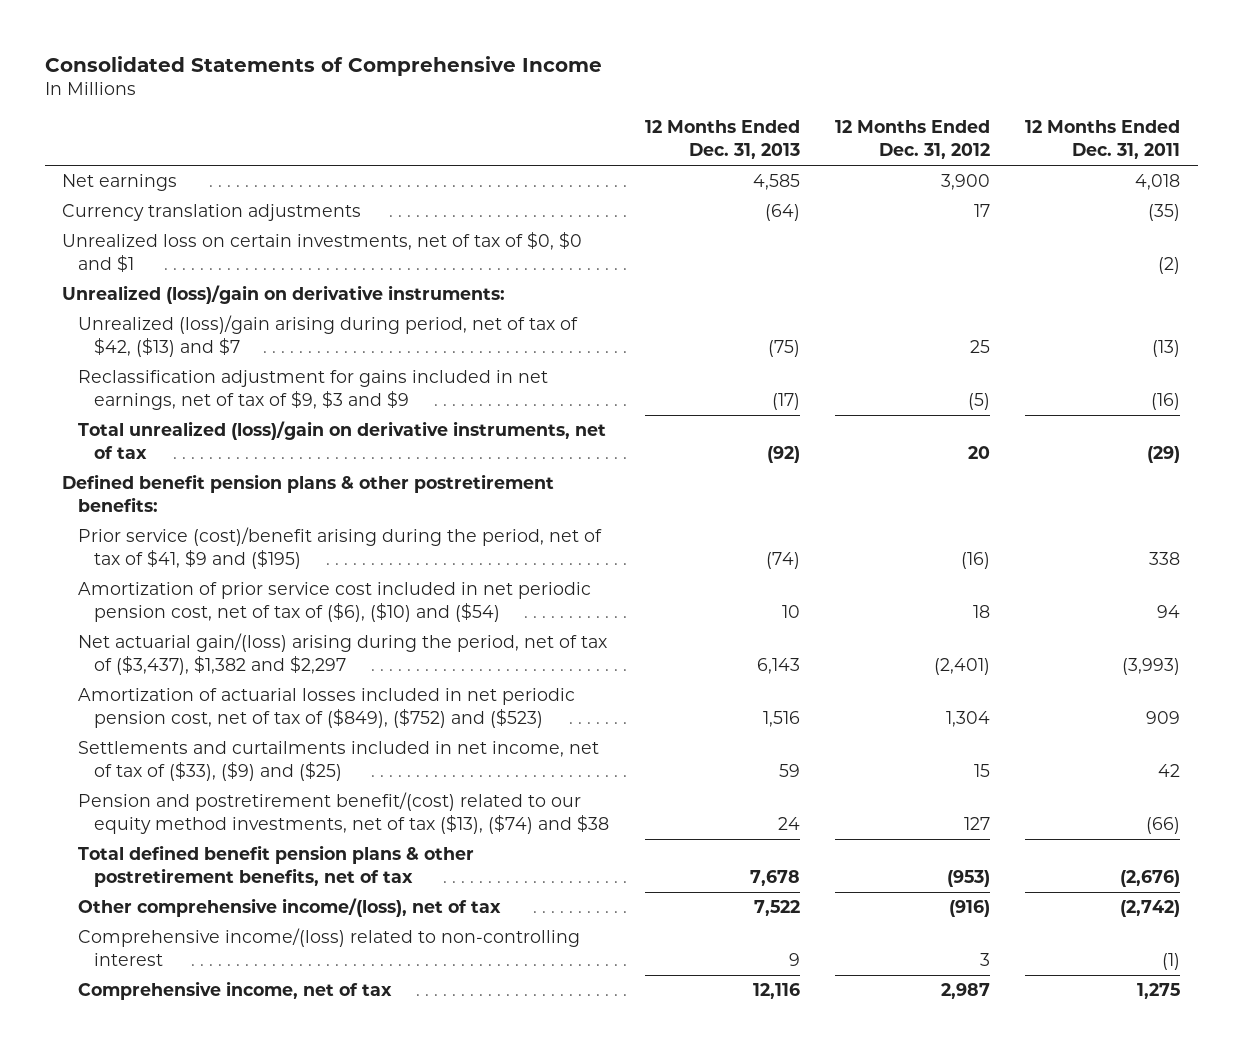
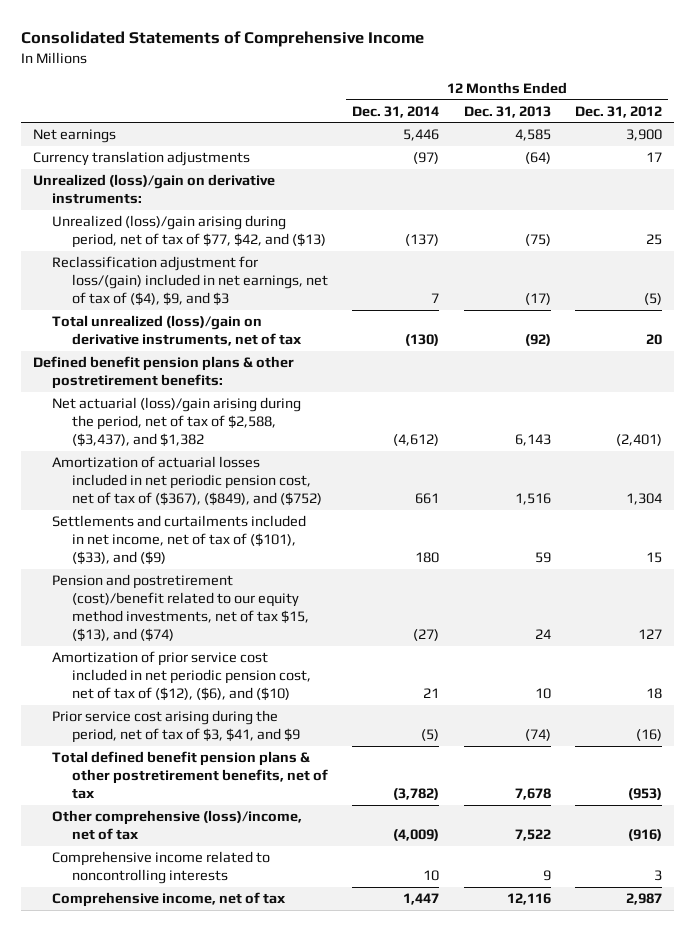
- | 12 Months Ended Dec. 31, 2013 | 12 Months Ended Dec. 31, 2012 | 12 Months Ended Dec. 31, 2011
+ | 12 Months Ended Dec. 31, 2014 | 12 Months Ended Dec. 31, 2013 | 12 Months Ended Dec. 31, 2012
- Unrealized loss on certain investments, net of tax of $0, $0 and $1 | | | (2)
- Unrealized (loss)/gain arising during period, net of tax of $42, ($13) and $7 | (75) | 25 | (13)
- Reclassification adjustment for gains included in net earnings, net of tax of $9, $3 and $9 | (17) | (5) | (16)
+ Unrealized (loss)/gain arising during period, net of tax of $77, $42, and ($13) | (137) | (75) | 25
+ Reclassification adjustment for loss/(gain) included in net earnings, net of tax of ($4), $9, and $3 | 7 | (17) | (5)
- Prior service (cost)/benefit arising during the period, net of tax of $41, $9 and ($195) | (74) | (16) | 338
- Amortization of prior service cost included in net periodic pension cost, net of tax of ($6), ($10) and ($54) | 10 | 18 | 94
- Net actuarial gain/(loss) arising during the period, net of tax of ($3,437), $1,382 and $2,297 | 6,143 | (2,401) | (3,993)
- Amortization of actuarial losses included in net periodic pension cost, net of tax of ($849), ($752) and ($523) | 1,516 | 1,304 | 909
- Settlements and curtailments included in net income, net of tax of ($33), ($9) and ($25) | 59 | 15 | 42
- Pension and postretirement benefit/(cost) related to our equity method investments, net of tax ($13), ($74) and $38 | 24 | 127 | (66)
+ Net actuarial (loss)/gain arising during the period, net of tax of $2,588, ($3,437), and $1,382 | (4,612) | 6,143 | (2,401)
+ Amortization of actuarial losses included in net periodic pension cost, net of tax of ($367), ($849), and ($752) | 661 | 1,516 | 1,304
+ Settlements and curtailments included in net income, net of tax of ($101), ($33), and ($9) | 180 | 59 | 15
+ Pension and postretirement (cost)/benefit related to our equity method investments, net of tax $15, ($13), and ($74) | (27) | 24 | 127
+ Amortization of prior service cost included in net periodic pension cost, net of tax of ($12), ($6), and ($10) | 21 | 10 | 18
+ Prior service cost arising during the period, net of tax of $3, $41, and $9 | (5) | (74) | (16)
- Other comprehensive income/(loss), net of tax | 7,522 | (916) | (2,742)
- Comprehensive income/(loss) related to non-controlling interest | 9 | 3 | (1)
+ Other comprehensive (loss)/income, net of tax | (4,009) | 7,522 | (916)
+ Comprehensive income related to noncontrolling interests | 10 | 9 | 3

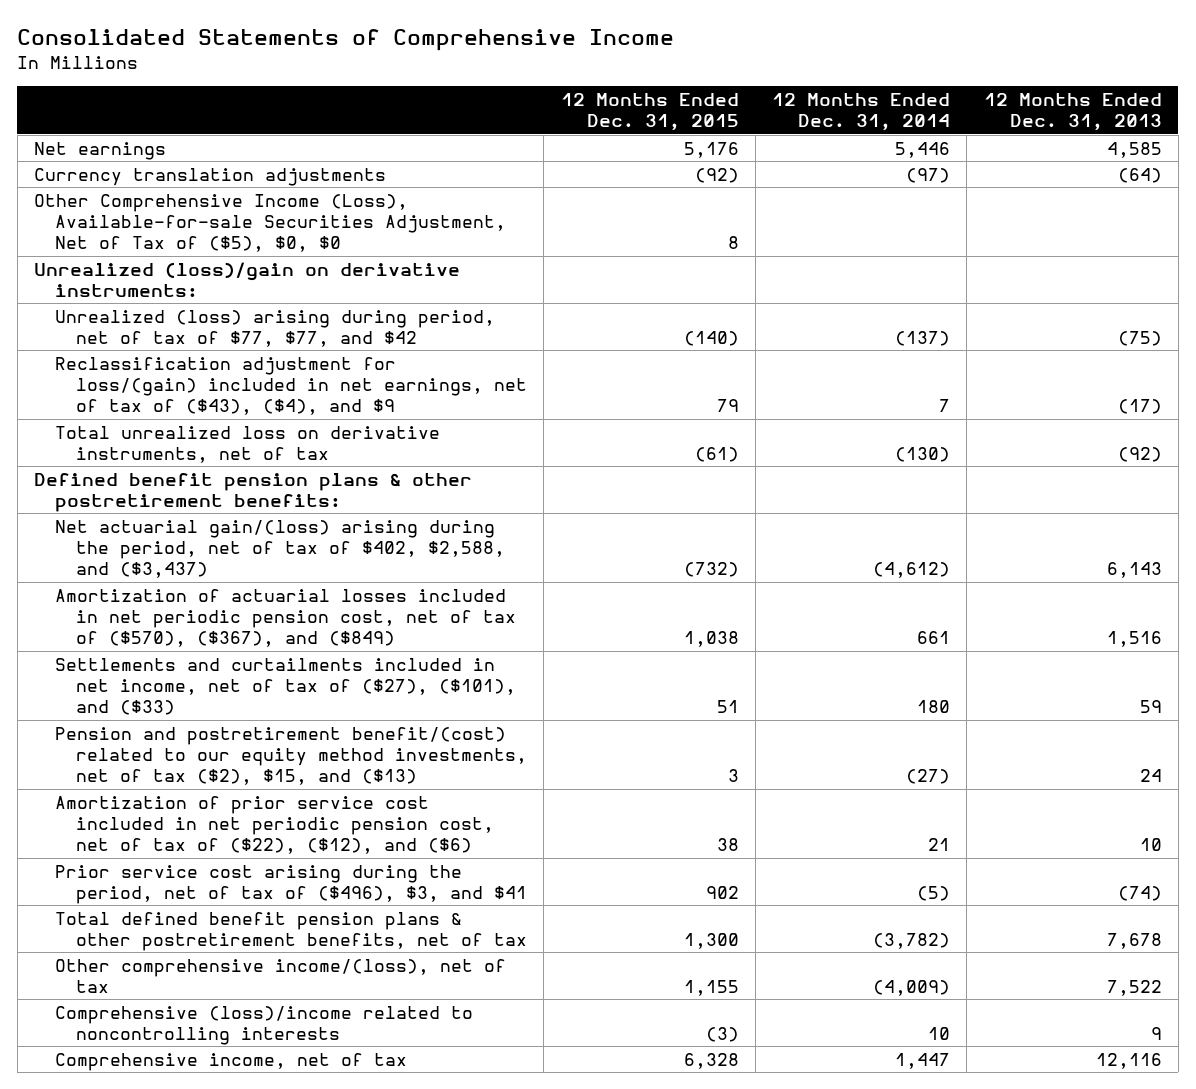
- | 12 Months Ended Dec. 31, 2014 | 12 Months Ended Dec. 31, 2013 | 12 Months Ended Dec. 31, 2012
+ | 12 Months Ended Dec. 31, 2015 | 12 Months Ended Dec. 31, 2014 | 12 Months Ended Dec. 31, 2013
+ Other Comprehensive Income (Loss), Available-for-sale Securities Adjustment, Net of Tax of ($5), $0, $0 | 8 | |
- Unrealized (loss)/gain arising during period, net of tax of $77, $42, and ($13) | (137) | (75) | 25
- Reclassification adjustment for loss/(gain) included in net earnings, net of tax of ($4), $9, and $3 | 7 | (17) | (5)
- Total unrealized (loss)/gain on derivative instruments, net of tax | (130) | (92) | 20
+ Unrealized (loss) arising during period, net of tax of $77, $77, and $42 | (140) | (137) | (75)
+ Reclassification adjustment for loss/(gain) included in net earnings, net of tax of ($43), ($4), and $9 | 79 | 7 | (17)
+ Total unrealized loss on derivative instruments, net of tax | (61) | (130) | (92)
- Net actuarial (loss)/gain arising during the period, net of tax of $2,588, ($3,437), and $1,382 | (4,612) | 6,143 | (2,401)
- Amortization of actuarial losses included in net periodic pension cost, net of tax of ($367), ($849), and ($752) | 661 | 1,516 | 1,304
- Settlements and curtailments included in net income, net of tax of ($101), ($33), and ($9) | 180 | 59 | 15
- Pension and postretirement (cost)/benefit related to our equity method investments, net of tax $15, ($13), and ($74) | (27) | 24 | 127
- Amortization of prior service cost included in net periodic pension cost, net of tax of ($12), ($6), and ($10) | 21 | 10 | 18
- Prior service cost arising during the period, net of tax of $3, $41, and $9 | (5) | (74) | (16)
+ Net actuarial gain/(loss) arising during the period, net of tax of $402, $2,588, and ($3,437) | (732) | (4,612) | 6,143
+ Amortization of actuarial losses included in net periodic pension cost, net of tax of ($570), ($367), and ($849) | 1,038 | 661 | 1,516
+ Settlements and curtailments included in net income, net of tax of ($27), ($101), and ($33) | 51 | 180 | 59
+ Pension and postretirement benefit/(cost) related to our equity method investments, net of tax ($2), $15, and ($13) | 3 | (27) | 24
+ Amortization of prior service cost included in net periodic pension cost, net of tax of ($22), ($12), and ($6) | 38 | 21 | 10
+ Prior service cost arising during the period, net of tax of ($496), $3, and $41 | 902 | (5) | (74)
- Other comprehensive (loss)/income, net of tax | (4,009) | 7,522 | (916)
- Comprehensive income related to noncontrolling interests | 10 | 9 | 3
+ Other comprehensive income/(loss), net of tax | 1,155 | (4,009) | 7,522
+ Comprehensive (loss)/income related to noncontrolling interests | (3) | 10 | 9

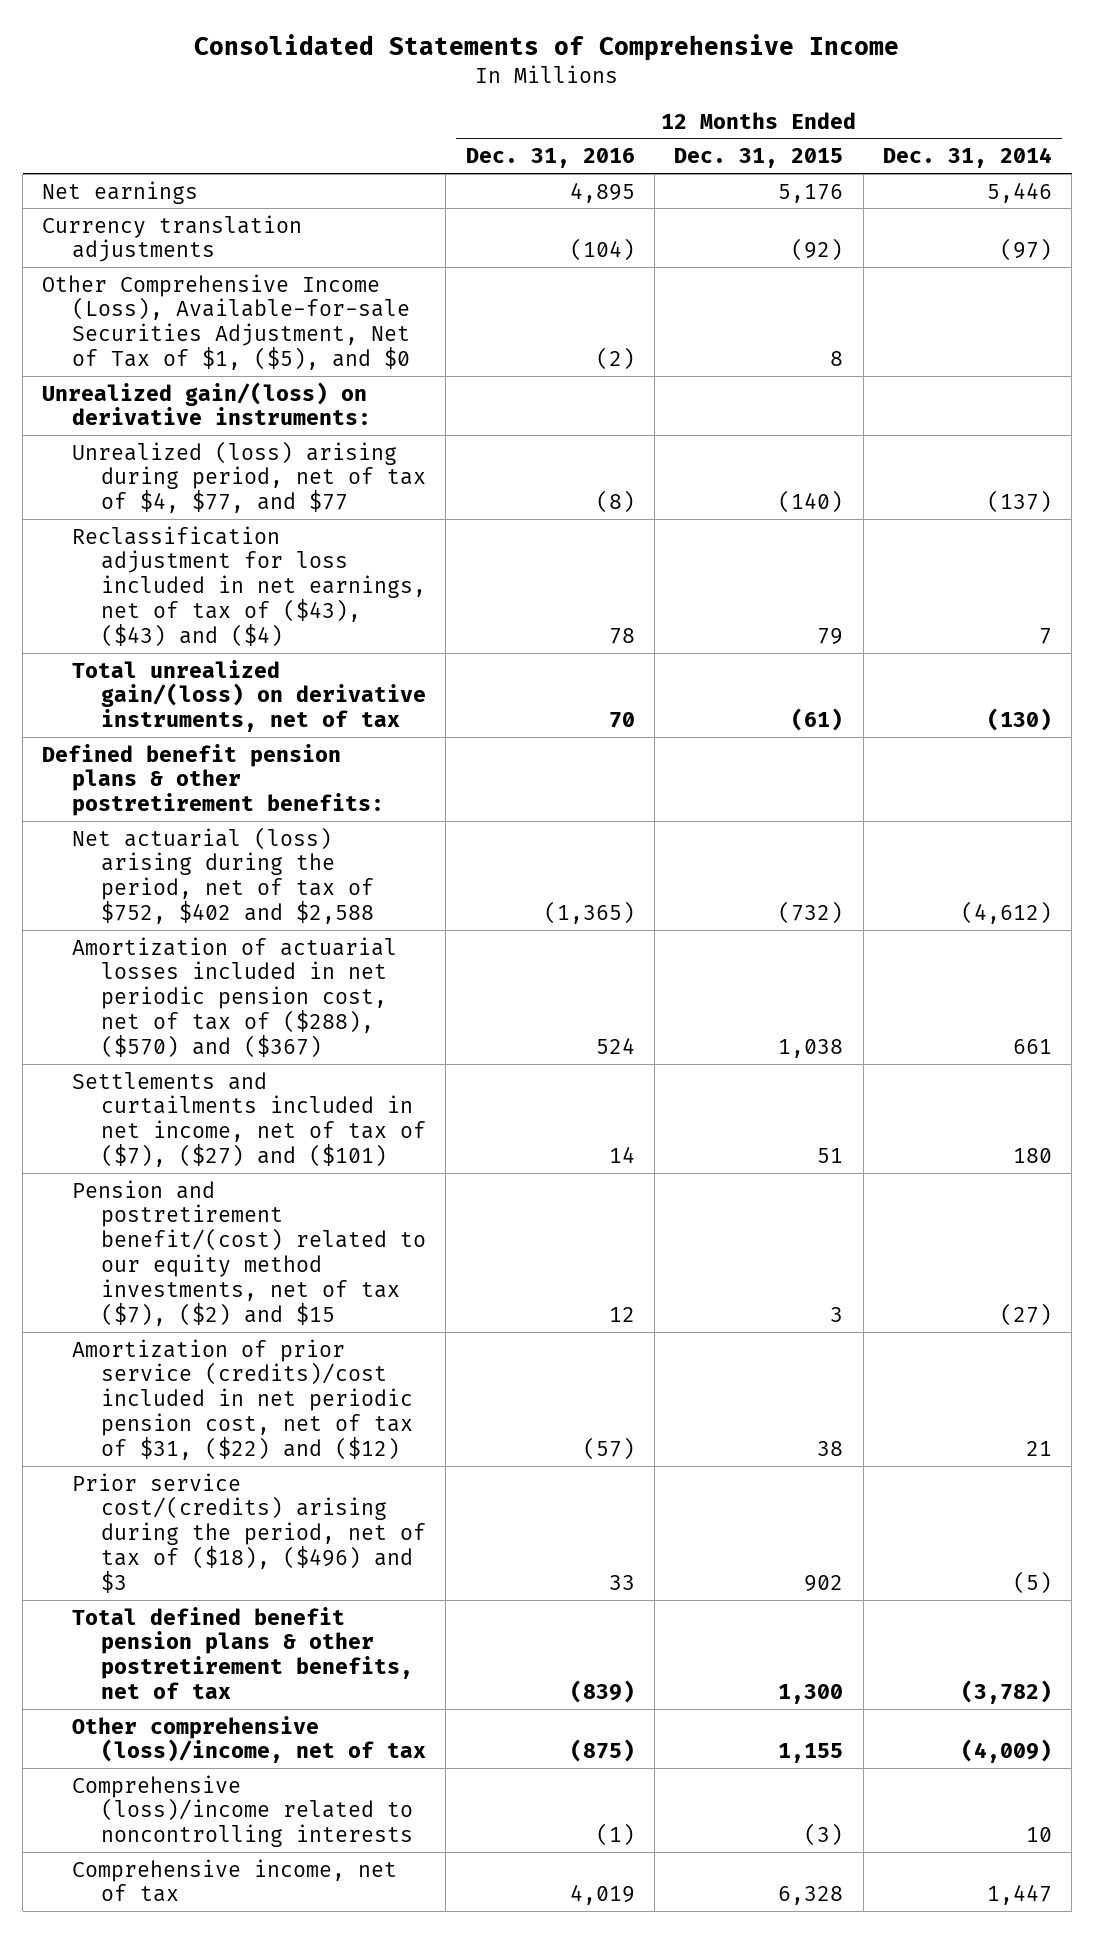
- | 12 Months Ended Dec. 31, 2015 | 12 Months Ended Dec. 31, 2014 | 12 Months Ended Dec. 31, 2013
+ | 12 Months Ended Dec. 31, 2016 | 12 Months Ended Dec. 31, 2015 | 12 Months Ended Dec. 31, 2014
- Other Comprehensive Income (Loss), Available-for-sale Securities Adjustment, Net of Tax of ($5), $0, $0 | 8 | |
- Unrealized (loss)/gain on derivative instruments:
- Unrealized (loss) arising during period, net of tax of $77, $77, and $42 | (140) | (137) | (75)
- Reclassification adjustment for loss/(gain) included in net earnings, net of tax of ($43), ($4), and $9 | 79 | 7 | (17)
- Total unrealized loss on derivative instruments, net of tax | (61) | (130) | (92)
+ Other Comprehensive Income (Loss), Available-for-sale Securities Adjustment, Net of Tax of $1, ($5), and $0 | (2) | 8 |
+ Unrealized gain/(loss) on derivative instruments:
+ Unrealized (loss) arising during period, net of tax of $4, $77, and $77 | (8) | (140) | (137)
+ Reclassification adjustment for loss included in net earnings, net of tax of ($43), ($43) and ($4) | 78 | 79 | 7
+ Total unrealized gain/(loss) on derivative instruments, net of tax | 70 | (61) | (130)
- Net actuarial gain/(loss) arising during the period, net of tax of $402, $2,588, and ($3,437) | (732) | (4,612) | 6,143
- Amortization of actuarial losses included in net periodic pension cost, net of tax of ($570), ($367), and ($849) | 1,038 | 661 | 1,516
- Settlements and curtailments included in net income, net of tax of ($27), ($101), and ($33) | 51 | 180 | 59
- Pension and postretirement benefit/(cost) related to our equity method investments, net of tax ($2), $15, and ($13) | 3 | (27) | 24
- Amortization of prior service cost included in net periodic pension cost, net of tax of ($22), ($12), and ($6) | 38 | 21 | 10
- Prior service cost arising during the period, net of tax of ($496), $3, and $41 | 902 | (5) | (74)
+ Net actuarial (loss) arising during the period, net of tax of $752, $402 and $2,588 | (1,365) | (732) | (4,612)
+ Amortization of actuarial losses included in net periodic pension cost, net of tax of ($288), ($570) and ($367) | 524 | 1,038 | 661
+ Settlements and curtailments included in net income, net of tax of ($7), ($27) and ($101) | 14 | 51 | 180
+ Pension and postretirement benefit/(cost) related to our equity method investments, net of tax ($7), ($2) and $15 | 12 | 3 | (27)
+ Amortization of prior service (credits)/cost included in net periodic pension cost, net of tax of $31, ($22) and ($12) | (57) | 38 | 21
+ Prior service cost/(credits) arising during the period, net of tax of ($18), ($496) and $3 | 33 | 902 | (5)
- Other comprehensive income/(loss), net of tax | 1,155 | (4,009) | 7,522
+ Other comprehensive (loss)/income, net of tax | (875) | 1,155 | (4,009)

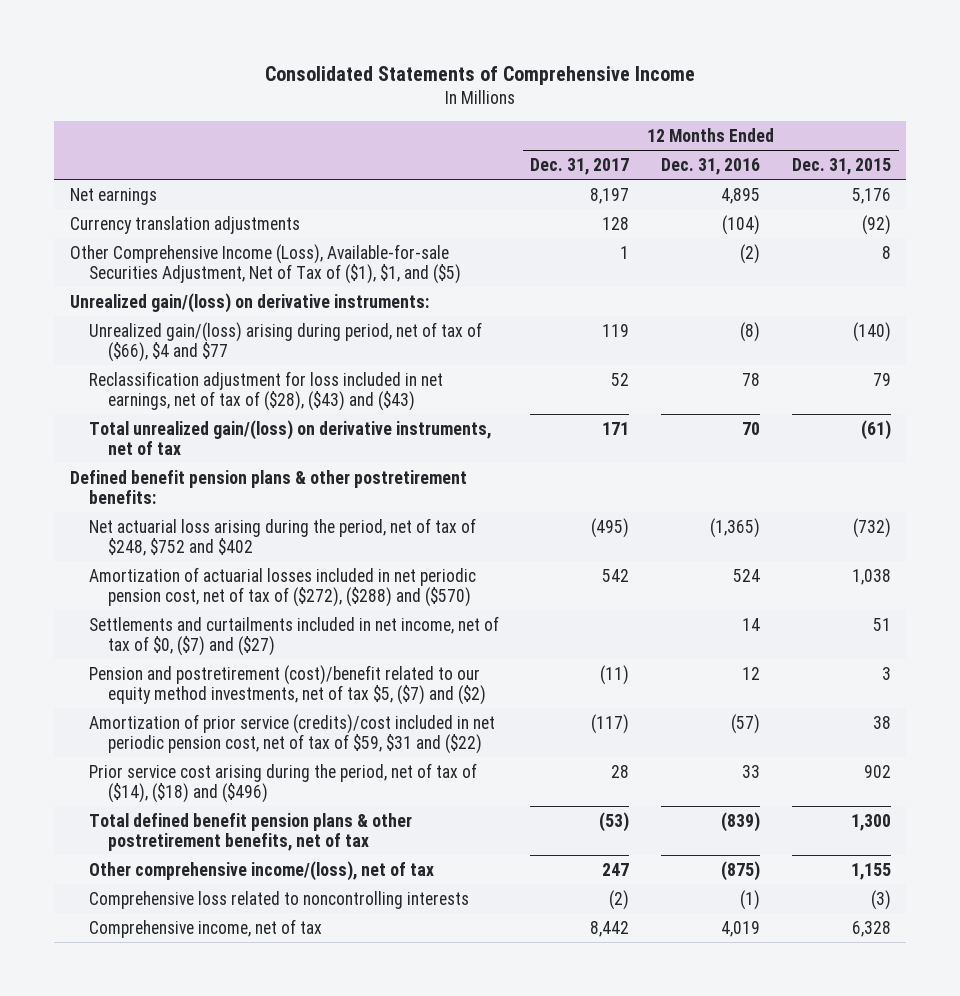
- | 12 Months Ended Dec. 31, 2016 | 12 Months Ended Dec. 31, 2015 | 12 Months Ended Dec. 31, 2014
+ | 12 Months Ended Dec. 31, 2017 | 12 Months Ended Dec. 31, 2016 | 12 Months Ended Dec. 31, 2015
- Other Comprehensive Income (Loss), Available-for-sale Securities Adjustment, Net of Tax of $1, ($5), and $0 | (2) | 8 |
+ Other Comprehensive Income (Loss), Available-for-sale Securities Adjustment, Net of Tax of ($1), $1, and ($5) | 1 | (2) | 8
- Unrealized (loss) arising during period, net of tax of $4, $77, and $77 | (8) | (140) | (137)
- Reclassification adjustment for loss included in net earnings, net of tax of ($43), ($43) and ($4) | 78 | 79 | 7
+ Unrealized gain/(loss) arising during period, net of tax of ($66), $4 and $77 | 119 | (8) | (140)
+ Reclassification adjustment for loss included in net earnings, net of tax of ($28), ($43) and ($43) | 52 | 78 | 79
- Net actuarial (loss) arising during the period, net of tax of $752, $402 and $2,588 | (1,365) | (732) | (4,612)
- Amortization of actuarial losses included in net periodic pension cost, net of tax of ($288), ($570) and ($367) | 524 | 1,038 | 661
- Settlements and curtailments included in net income, net of tax of ($7), ($27) and ($101) | 14 | 51 | 180
- Pension and postretirement benefit/(cost) related to our equity method investments, net of tax ($7), ($2) and $15 | 12 | 3 | (27)
- Amortization of prior service (credits)/cost included in net periodic pension cost, net of tax of $31, ($22) and ($12) | (57) | 38 | 21
- Prior service cost/(credits) arising during the period, net of tax of ($18), ($496) and $3 | 33 | 902 | (5)
+ Net actuarial loss arising during the period, net of tax of $248, $752 and $402 | (495) | (1,365) | (732)
+ Amortization of actuarial losses included in net periodic pension cost, net of tax of ($272), ($288) and ($570) | 542 | 524 | 1,038
+ Settlements and curtailments included in net income, net of tax of $0, ($7) and ($27) | | 14 | 51
+ Pension and postretirement (cost)/benefit related to our equity method investments, net of tax $5, ($7) and ($2) | (11) | 12 | 3
+ Amortization of prior service (credits)/cost included in net periodic pension cost, net of tax of $59, $31 and ($22) | (117) | (57) | 38
+ Prior service cost arising during the period, net of tax of ($14), ($18) and ($496) | 28 | 33 | 902
- Other comprehensive (loss)/income, net of tax | (875) | 1,155 | (4,009)
- Comprehensive (loss)/income related to noncontrolling interests | (1) | (3) | 10
+ Other comprehensive income/(loss), net of tax | 247 | (875) | 1,155
+ Comprehensive loss related to noncontrolling interests | (2) | (1) | (3)

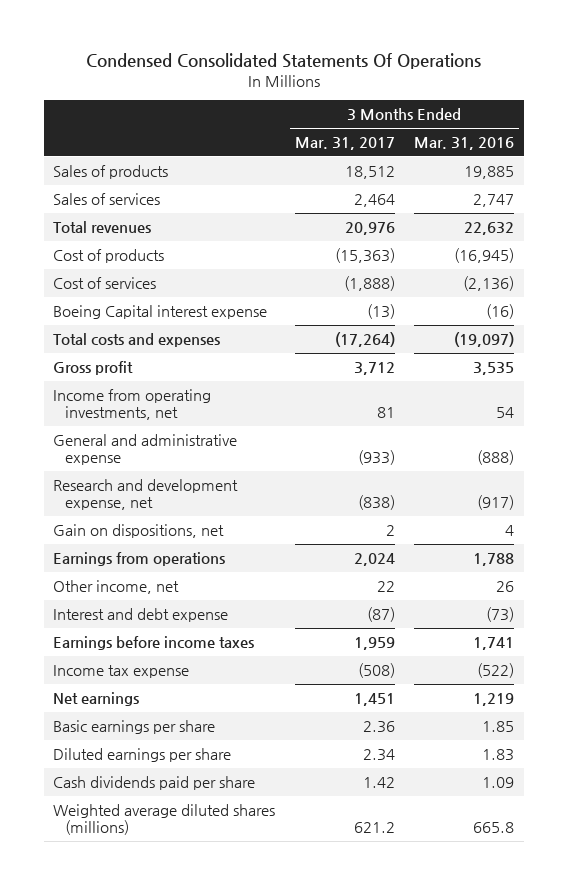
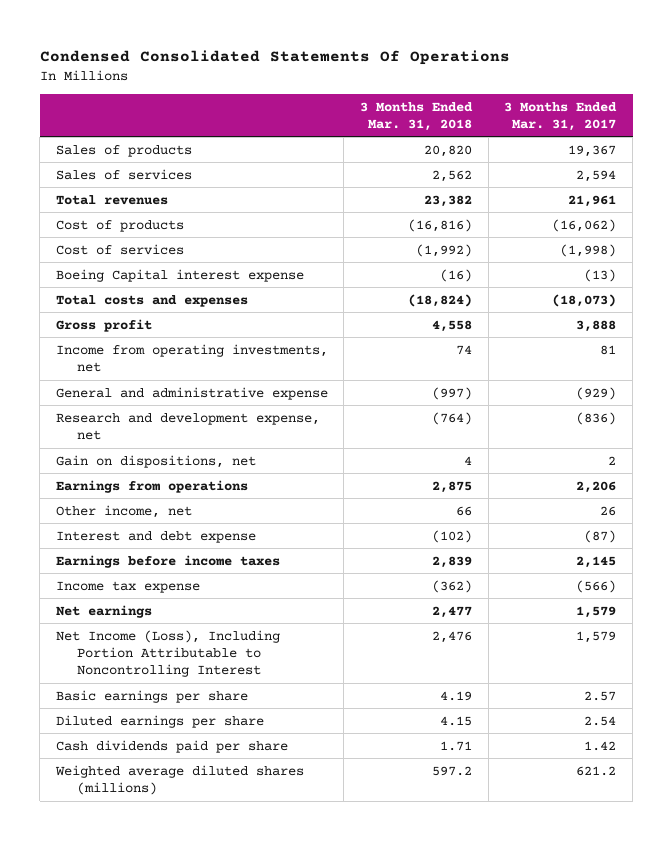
- | 3 Months Ended Mar. 31, 2017 | 3 Months Ended Mar. 31, 2016
+ | 3 Months Ended Mar. 31, 2018 | 3 Months Ended Mar. 31, 2017
- Sales of products | 18,512 | 19,885
- Sales of services | 2,464 | 2,747
- Total revenues | 20,976 | 22,632
- Cost of products | (15,363) | (16,945)
- Cost of services | (1,888) | (2,136)
+ Sales of products | 20,820 | 19,367
+ Sales of services | 2,562 | 2,594
+ Total revenues | 23,382 | 21,961
+ Cost of products | (16,816) | (16,062)
+ Cost of services | (1,992) | (1,998)
- Total costs and expenses | (17,264) | (19,097)
- Gross profit | 3,712 | 3,535
+ Total costs and expenses | (18,824) | (18,073)
+ Gross profit | 4,558 | 3,888
- General and administrative expense | (933) | (888)
- Research and development expense, net | (838) | (917)
+ General and administrative expense | (997) | (929)
+ Research and development expense, net | (764) | (836)
- Earnings from operations | 2,024 | 1,788
- Other income, net | 22 | 26
+ Earnings from operations | 2,875 | 2,206
+ Other income, net | 66 | 26
- Earnings before income taxes | 1,959 | 1,741
- Income tax expense | (508) | (522)
- Net earnings | 1,451 | 1,219
- Basic earnings per share | 2.36 | 1.85
- Diluted earnings per share | 2.34 | 1.83
+ Earnings before income taxes | 2,839 | 2,145
+ Income tax expense | (362) | (566)
+ Net earnings | 2,477 | 1,579
+ Net Income (Loss), Including Portion Attributable to Noncontrolling Interest | 2,476 | 1,579
+ Basic earnings per share | 4.19 | 2.57
+ Diluted earnings per share | 4.15 | 2.54

